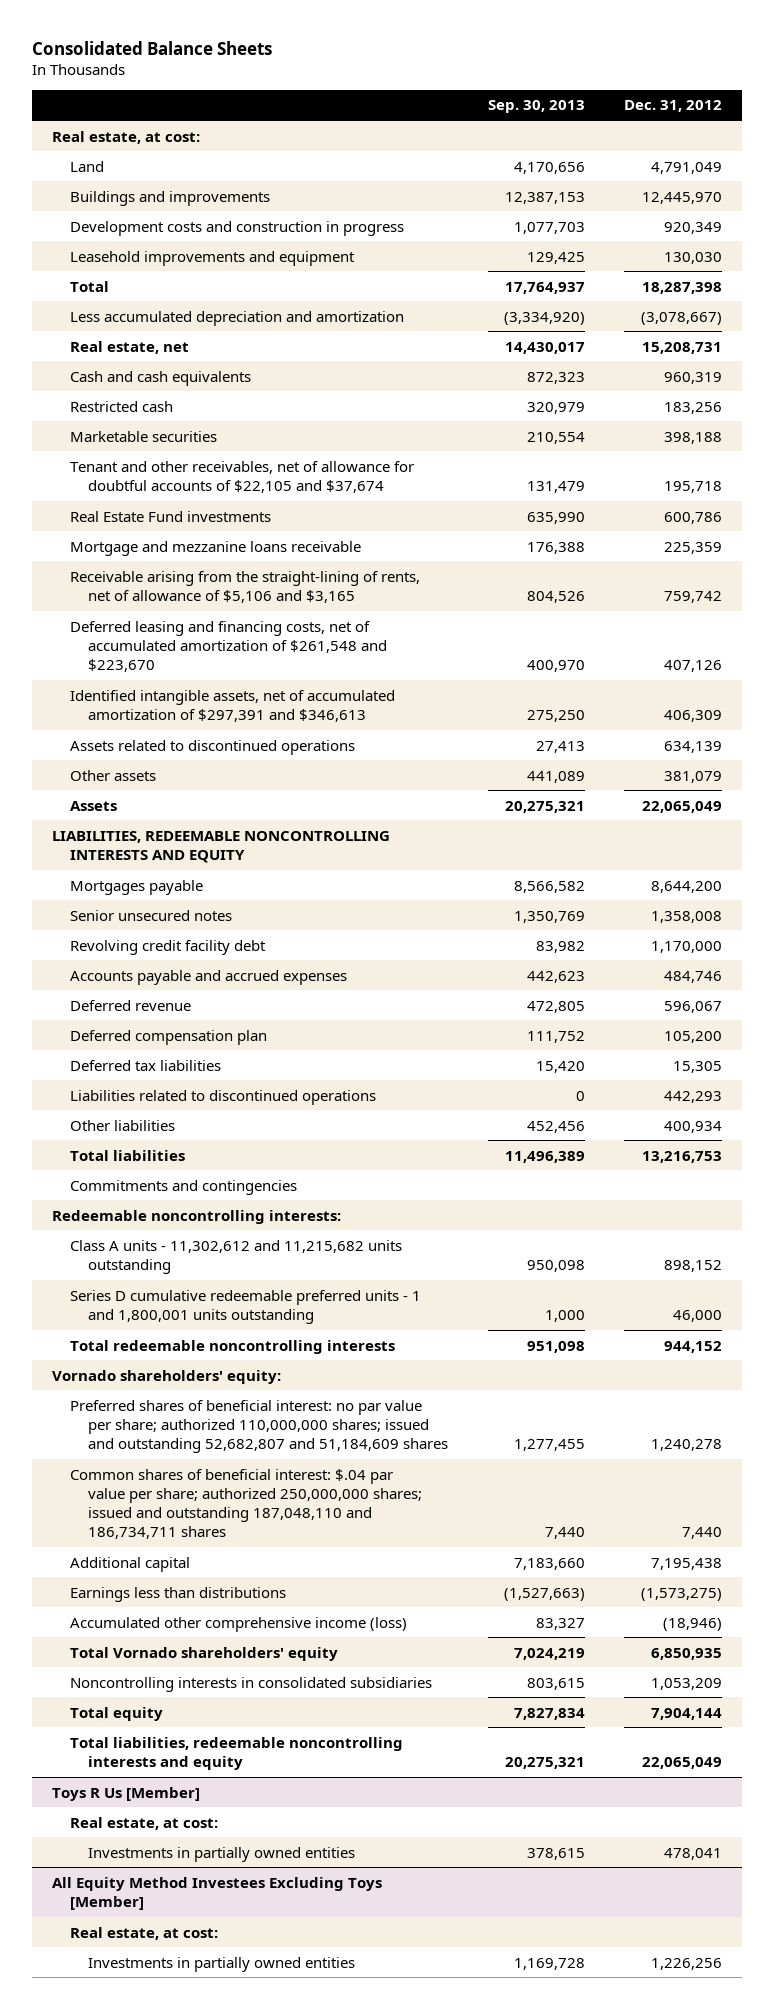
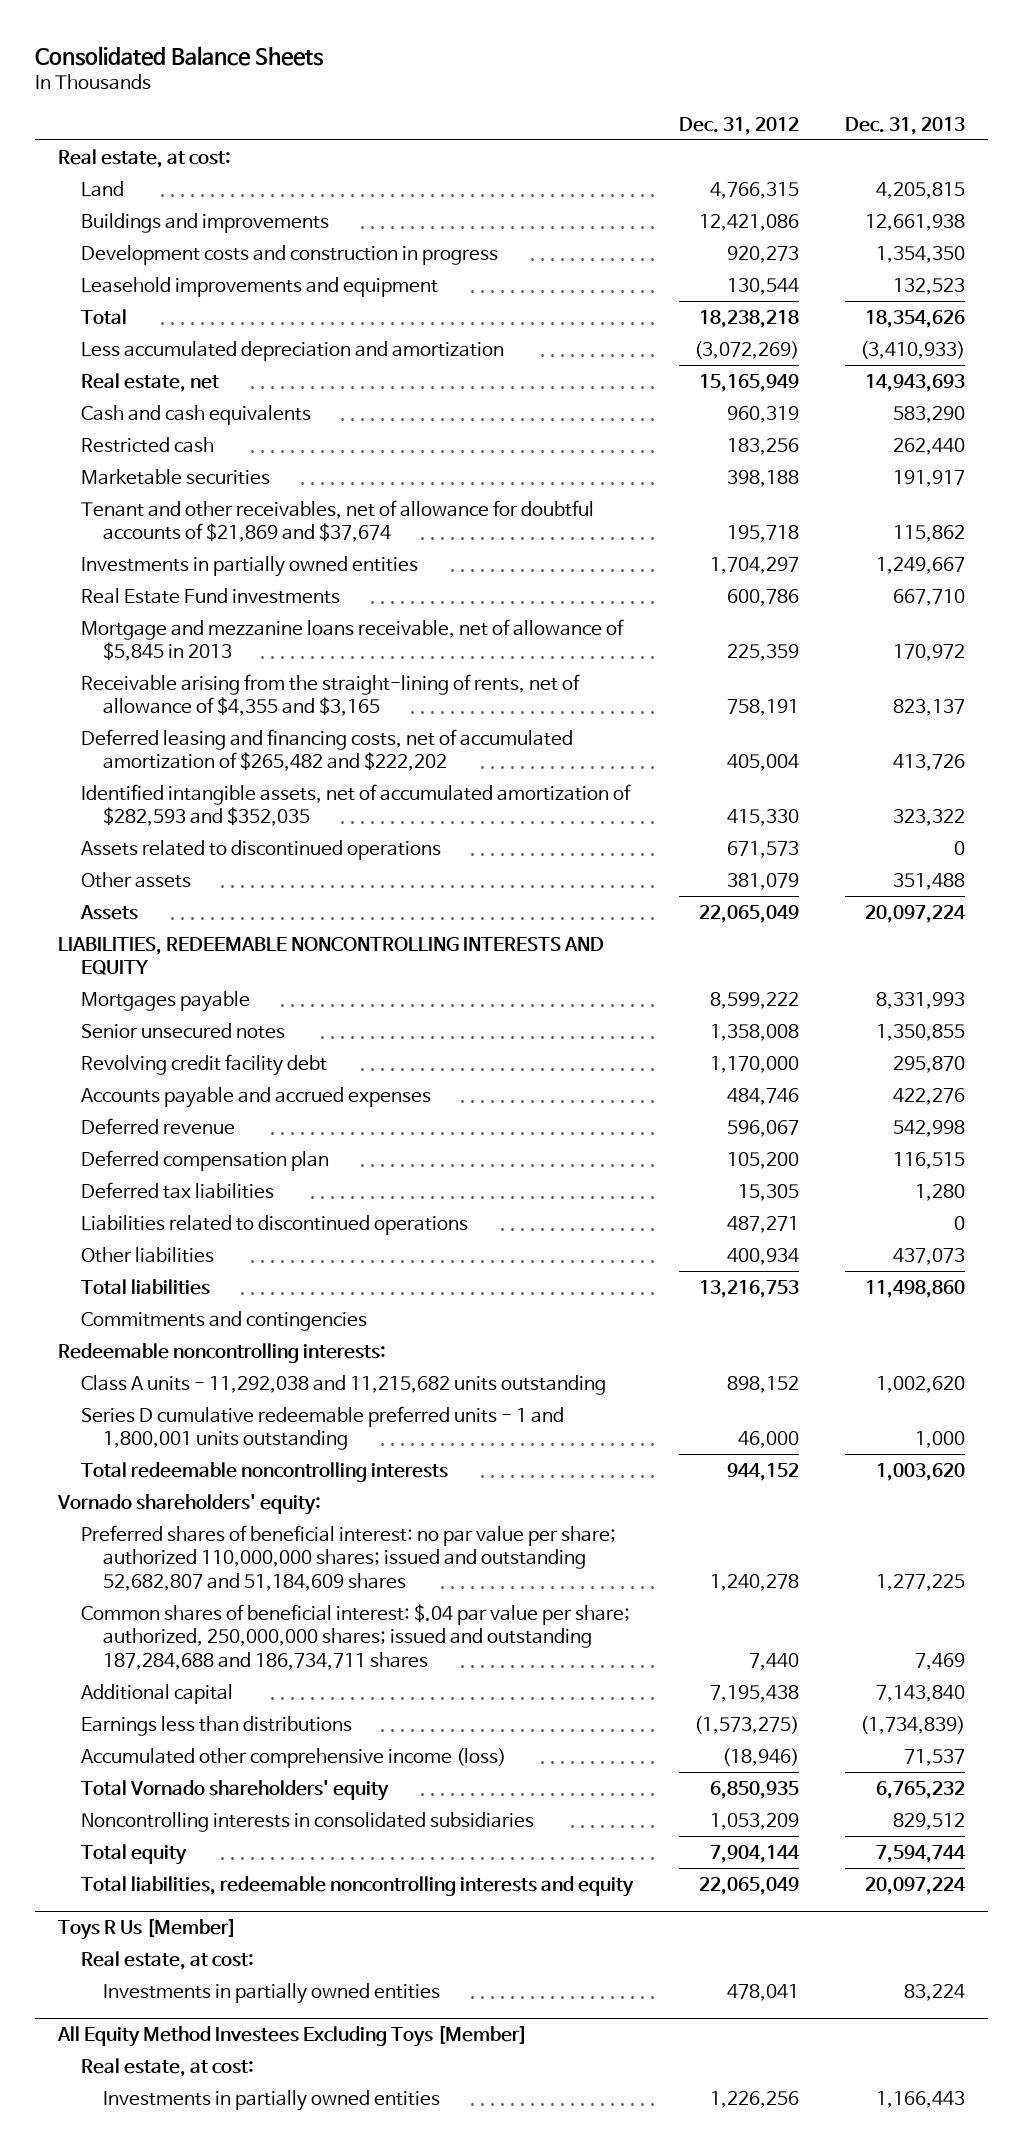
- | Sep. 30, 2013 | Dec. 31, 2012
+ | Dec. 31, 2012 | Dec. 31, 2013
- Land | 4,170,656 | 4,791,049
- Buildings and improvements | 12,387,153 | 12,445,970
- Development costs and construction in progress | 1,077,703 | 920,349
- Leasehold improvements and equipment | 129,425 | 130,030
- Total | 17,764,937 | 18,287,398
- Less accumulated depreciation and amortization | (3,334,920) | (3,078,667)
- Real estate, net | 14,430,017 | 15,208,731
+ Land | 4,766,315 | 4,205,815
+ Buildings and improvements | 12,421,086 | 12,661,938
+ Development costs and construction in progress | 920,273 | 1,354,350
+ Leasehold improvements and equipment | 130,544 | 132,523
+ Total | 18,238,218 | 18,354,626
+ Less accumulated depreciation and amortization | (3,072,269) | (3,410,933)
+ Real estate, net | 15,165,949 | 14,943,693
- Tenant and other receivables, net of allowance for doubtful accounts of $22,105 and $37,674 | 131,479 | 195,718
+ Tenant and other receivables, net of allowance for doubtful accounts of $21,869 and $37,674 | 195,718 | 115,862
+ Investments in partially owned entities | 1,704,297 | 1,249,667
- Mortgage and mezzanine loans receivable | 176,388 | 225,359
- Receivable arising from the straight-lining of rents, net of allowance of $5,106 and $3,165 | 804,526 | 759,742
- Deferred leasing and financing costs, net of accumulated amortization of $261,548 and $223,670 | 400,970 | 407,126
- Identified intangible assets, net of accumulated amortization of $297,391 and $346,613 | 275,250 | 406,309
- Assets related to discontinued operations | 27,413 | 634,139
+ Mortgage and mezzanine loans receivable, net of allowance of $5,845 in 2013 | 225,359 | 170,972
+ Receivable arising from the straight-lining of rents, net of allowance of $4,355 and $3,165 | 758,191 | 823,137
+ Deferred leasing and financing costs, net of accumulated amortization of $265,482 and $222,202 | 405,004 | 413,726
+ Identified intangible assets, net of accumulated amortization of $282,593 and $352,035 | 415,330 | 323,322
+ Assets related to discontinued operations | 671,573 | 0
- Mortgages payable | 8,566,582 | 8,644,200
+ Mortgages payable | 8,599,222 | 8,331,993
- Liabilities related to discontinued operations | 0 | 442,293
+ Liabilities related to discontinued operations | 487,271 | 0
- Class A units - 11,302,612 and 11,215,682 units outstanding | 950,098 | 898,152
+ Class A units - 11,292,038 and 11,215,682 units outstanding | 898,152 | 1,002,620
- Common shares of beneficial interest: $.04 par value per share; authorized 250,000,000 shares; issued and outstanding 187,048,110 and 186,734,711 shares | 7,440 | 7,440
+ Common shares of beneficial interest: $.04 par value per share; authorized, 250,000,000 shares; issued and outstanding 187,284,688 and 186,734,711 shares | 7,440 | 7,469

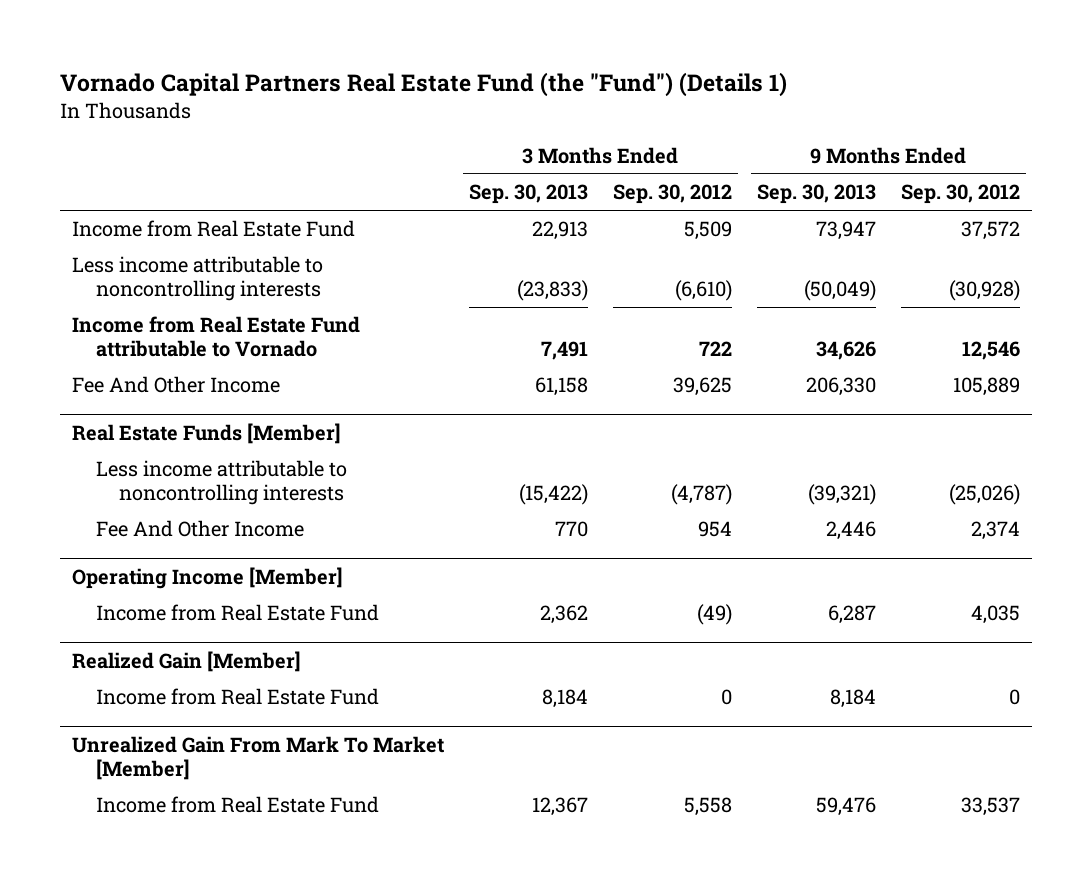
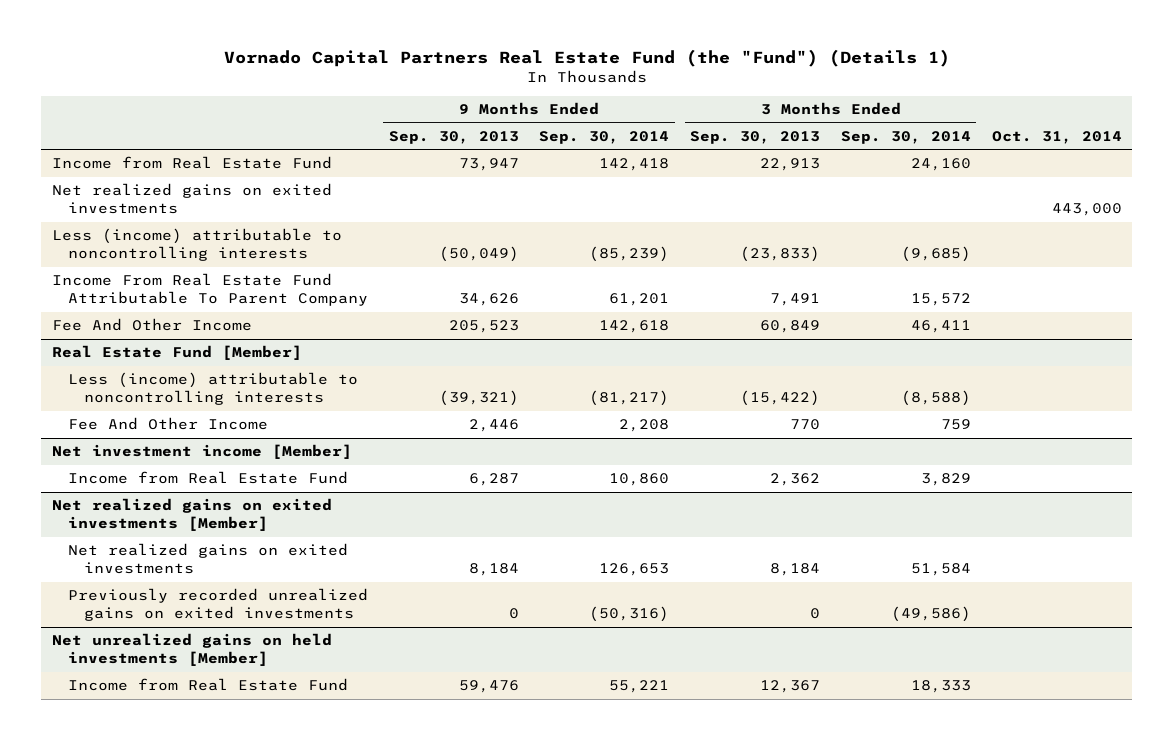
- | 3 Months Ended Sep. 30, 2013 | 3 Months Ended Sep. 30, 2012 | 9 Months Ended Sep. 30, 2013 | 9 Months Ended Sep. 30, 2012
+ | 9 Months Ended Sep. 30, 2013 | 9 Months Ended Sep. 30, 2014 | 3 Months Ended Sep. 30, 2013 | 3 Months Ended Sep. 30, 2014 | Oct. 31, 2014
- Less income attributable to noncontrolling interests | (23,833) | (6,610) | (50,049) | (30,928)
- Income from Real Estate Fund attributable to Vornado | 7,491 | 722 | 34,626 | 12,546
- Fee And Other Income | 61,158 | 39,625 | 206,330 | 105,889
- Real Estate Funds [Member]
- Less income attributable to noncontrolling interests | (15,422) | (4,787) | (39,321) | (25,026)
+ Net realized gains on exited investments | | | | | 443,000
+ Less (income) attributable to noncontrolling interests | (50,049) | (85,239) | (23,833) | (9,685) |
+ Income From Real Estate Fund Attributable To Parent Company | 34,626 | 61,201 | 7,491 | 15,572 |
+ Fee And Other Income | 205,523 | 142,618 | 60,849 | 46,411 |
+ Real Estate Fund [Member]
+ Less (income) attributable to noncontrolling interests | (39,321) | (81,217) | (15,422) | (8,588) |
- Operating Income [Member]
+ Net investment income [Member]
- Realized Gain [Member]
- Income from Real Estate Fund | 8,184 | 0 | 8,184 | 0
- Unrealized Gain From Mark To Market [Member]
+ Net realized gains on exited investments [Member]
+ Net realized gains on exited investments | 8,184 | 126,653 | 8,184 | 51,584 |
+ Previously recorded unrealized gains on exited investments | 0 | (50,316) | 0 | (49,586) |
+ Net unrealized gains on held investments [Member]

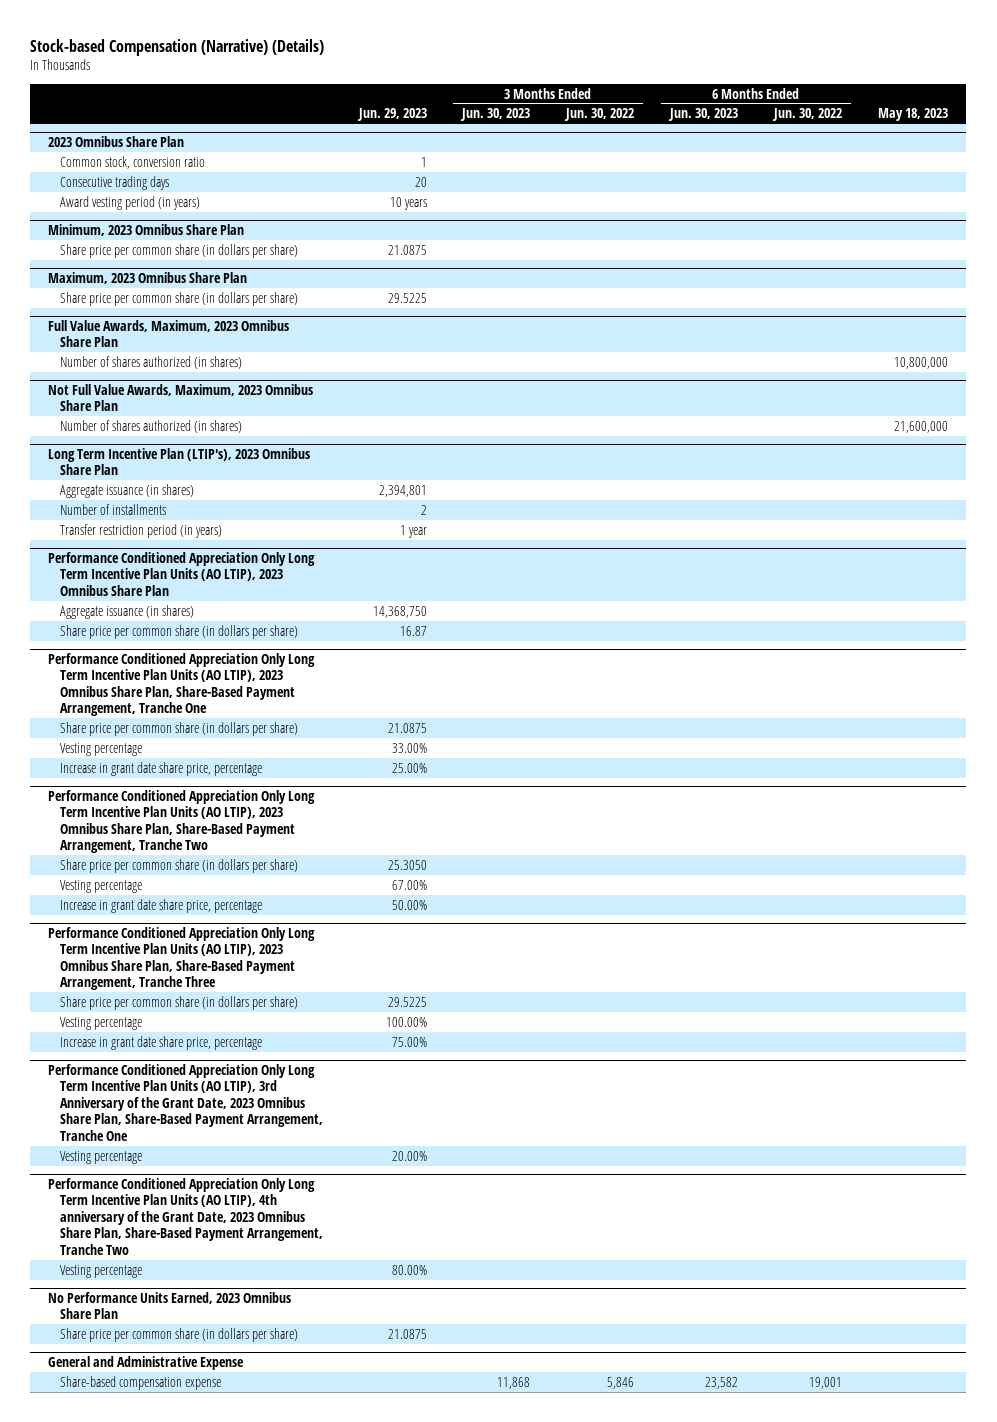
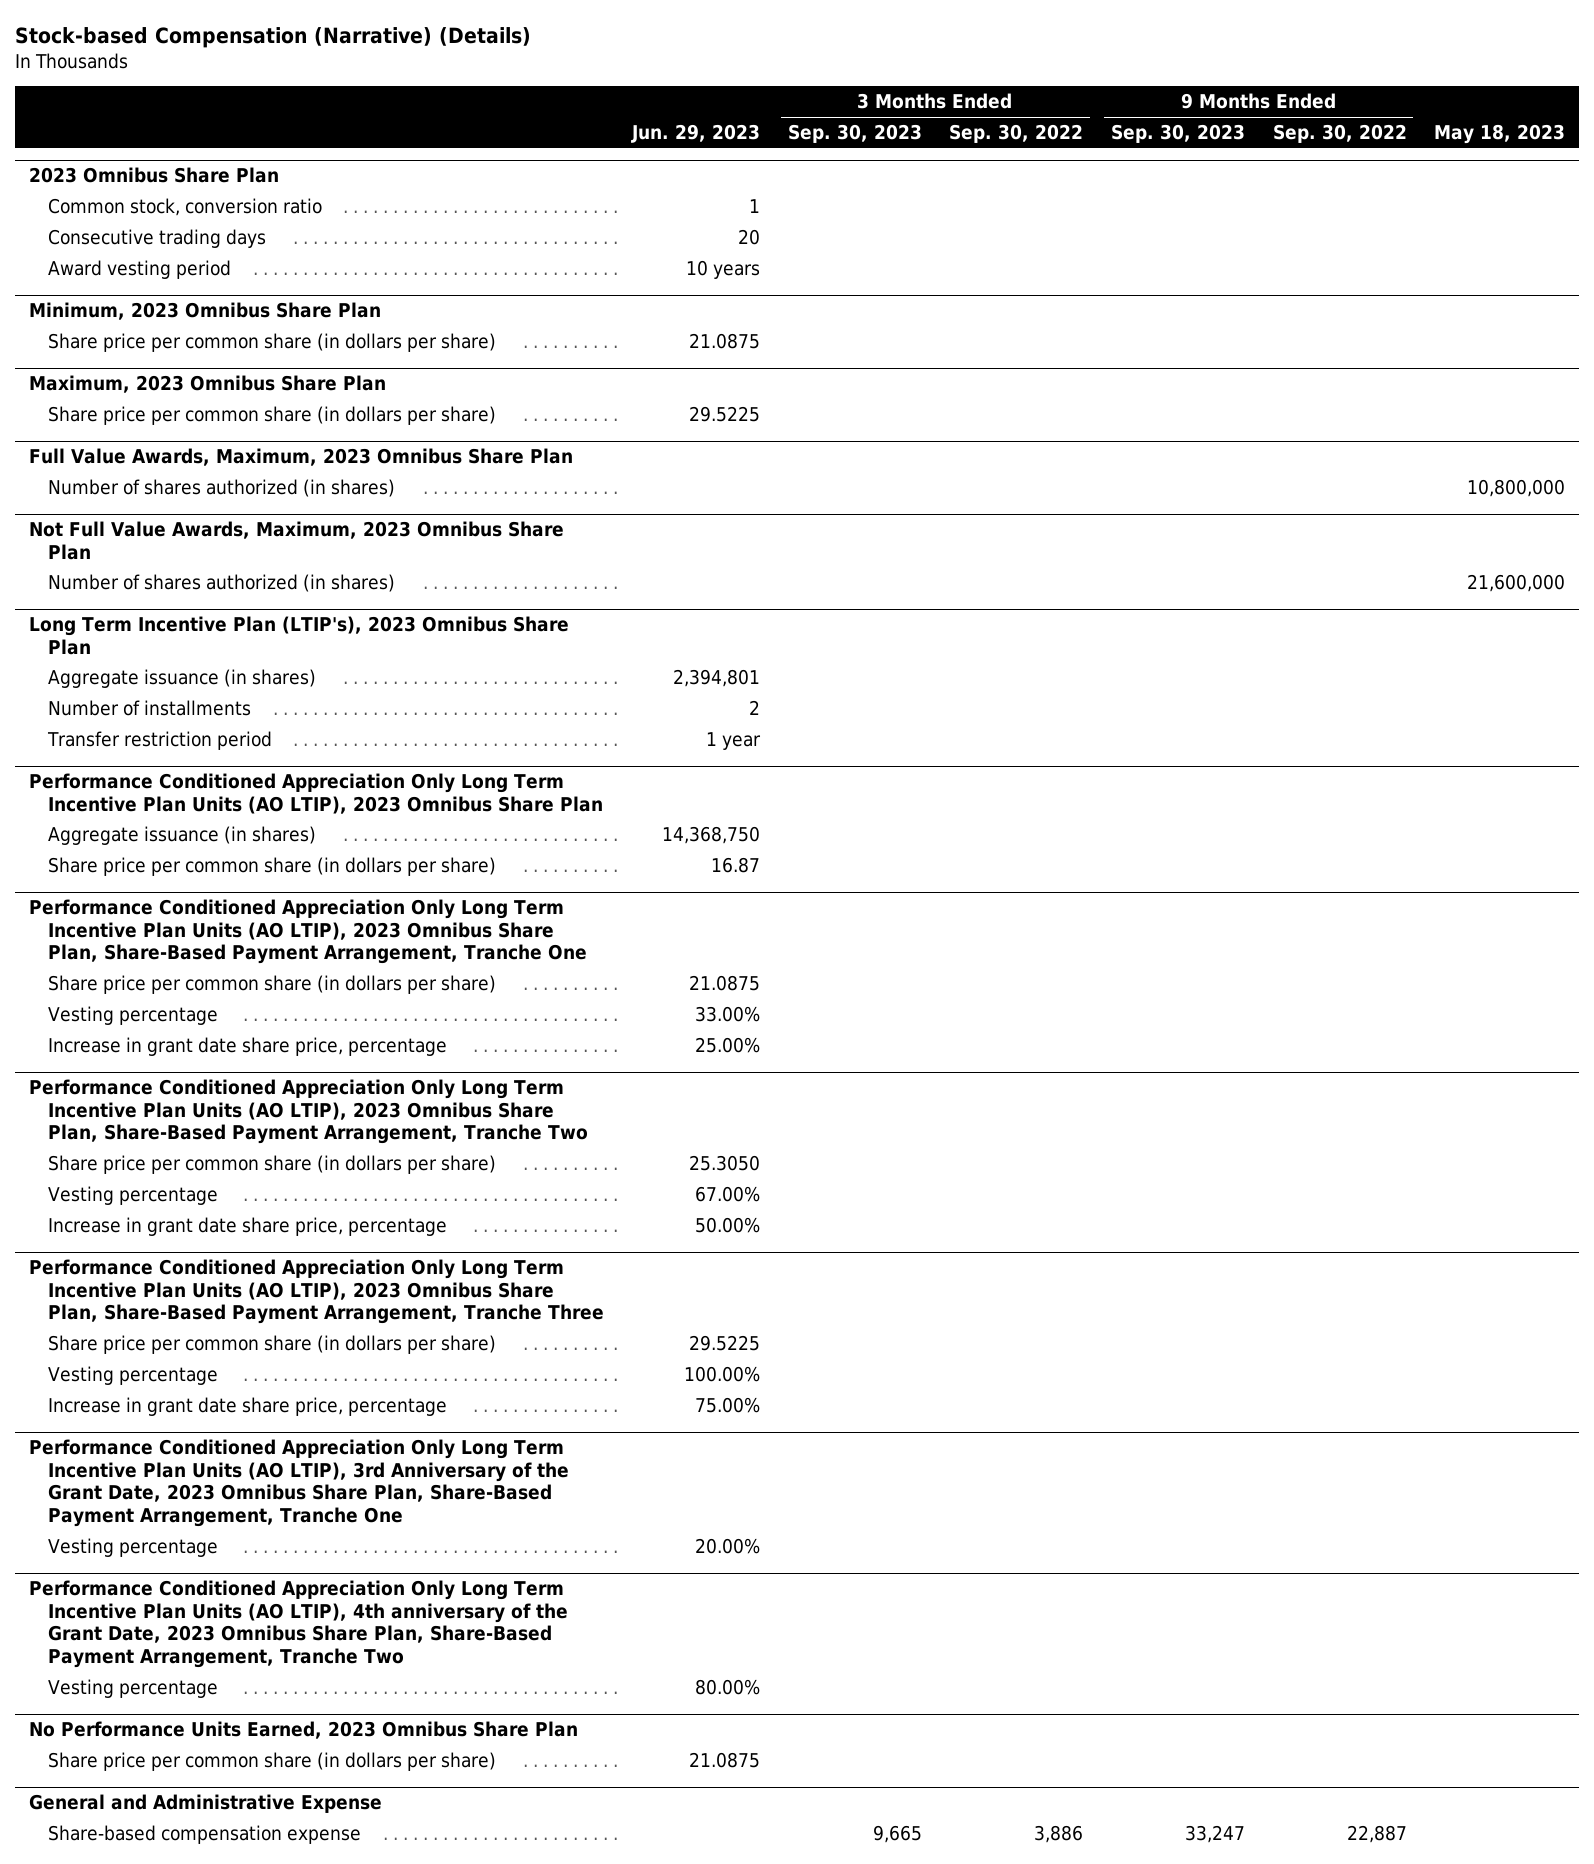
- | Jun. 29, 2023 | 3 Months Ended Jun. 30, 2023 | 3 Months Ended Jun. 30, 2022 | 6 Months Ended Jun. 30, 2023 | 6 Months Ended Jun. 30, 2022 | May 18, 2023
+ | Jun. 29, 2023 | 3 Months Ended Sep. 30, 2023 | 3 Months Ended Sep. 30, 2022 | 9 Months Ended Sep. 30, 2023 | 9 Months Ended Sep. 30, 2022 | May 18, 2023
@ 2023 Omnibus Share Plan
- Award vesting period (in years) | 10 years | | | | |
+ Award vesting period | 10 years | | | | |
@ Long Term Incentive Plan (LTIP's), 2023 Omnibus Share Plan
- Transfer restriction period (in years) | 1 year | | | | |
+ Transfer restriction period | 1 year | | | | |

